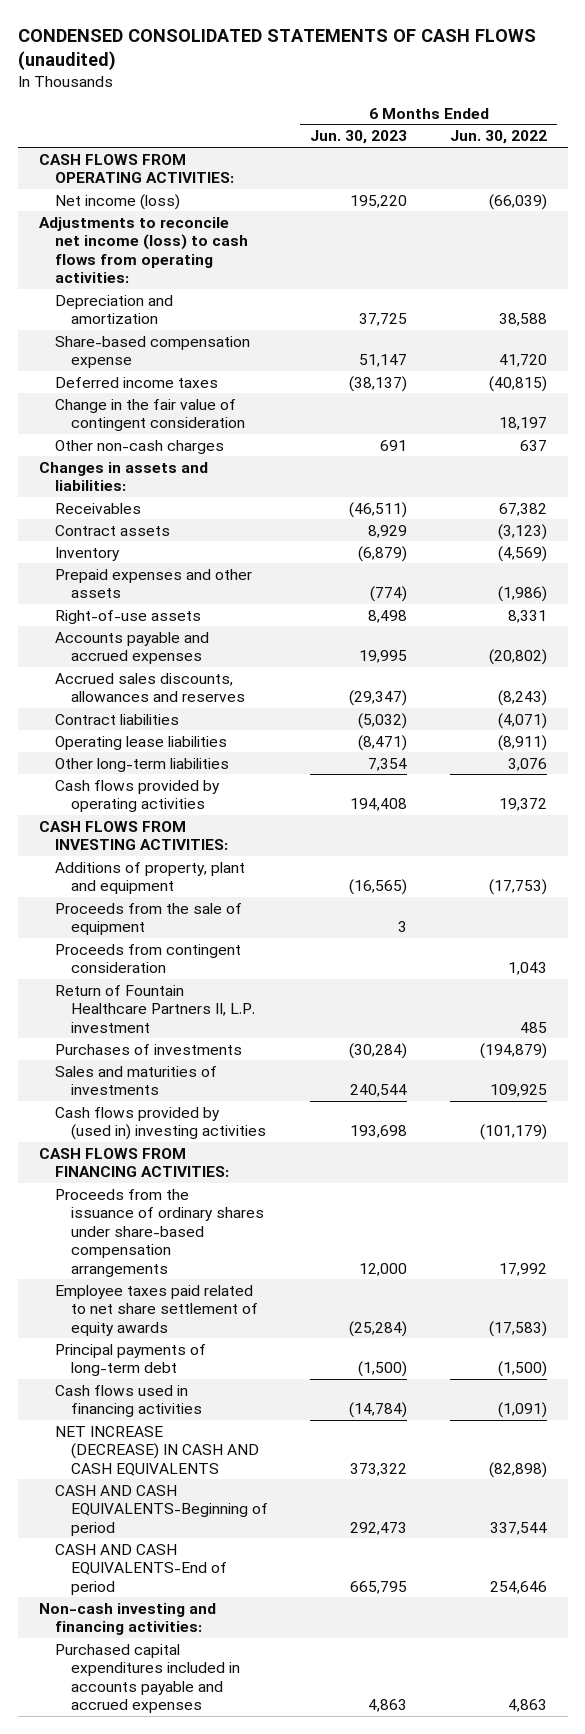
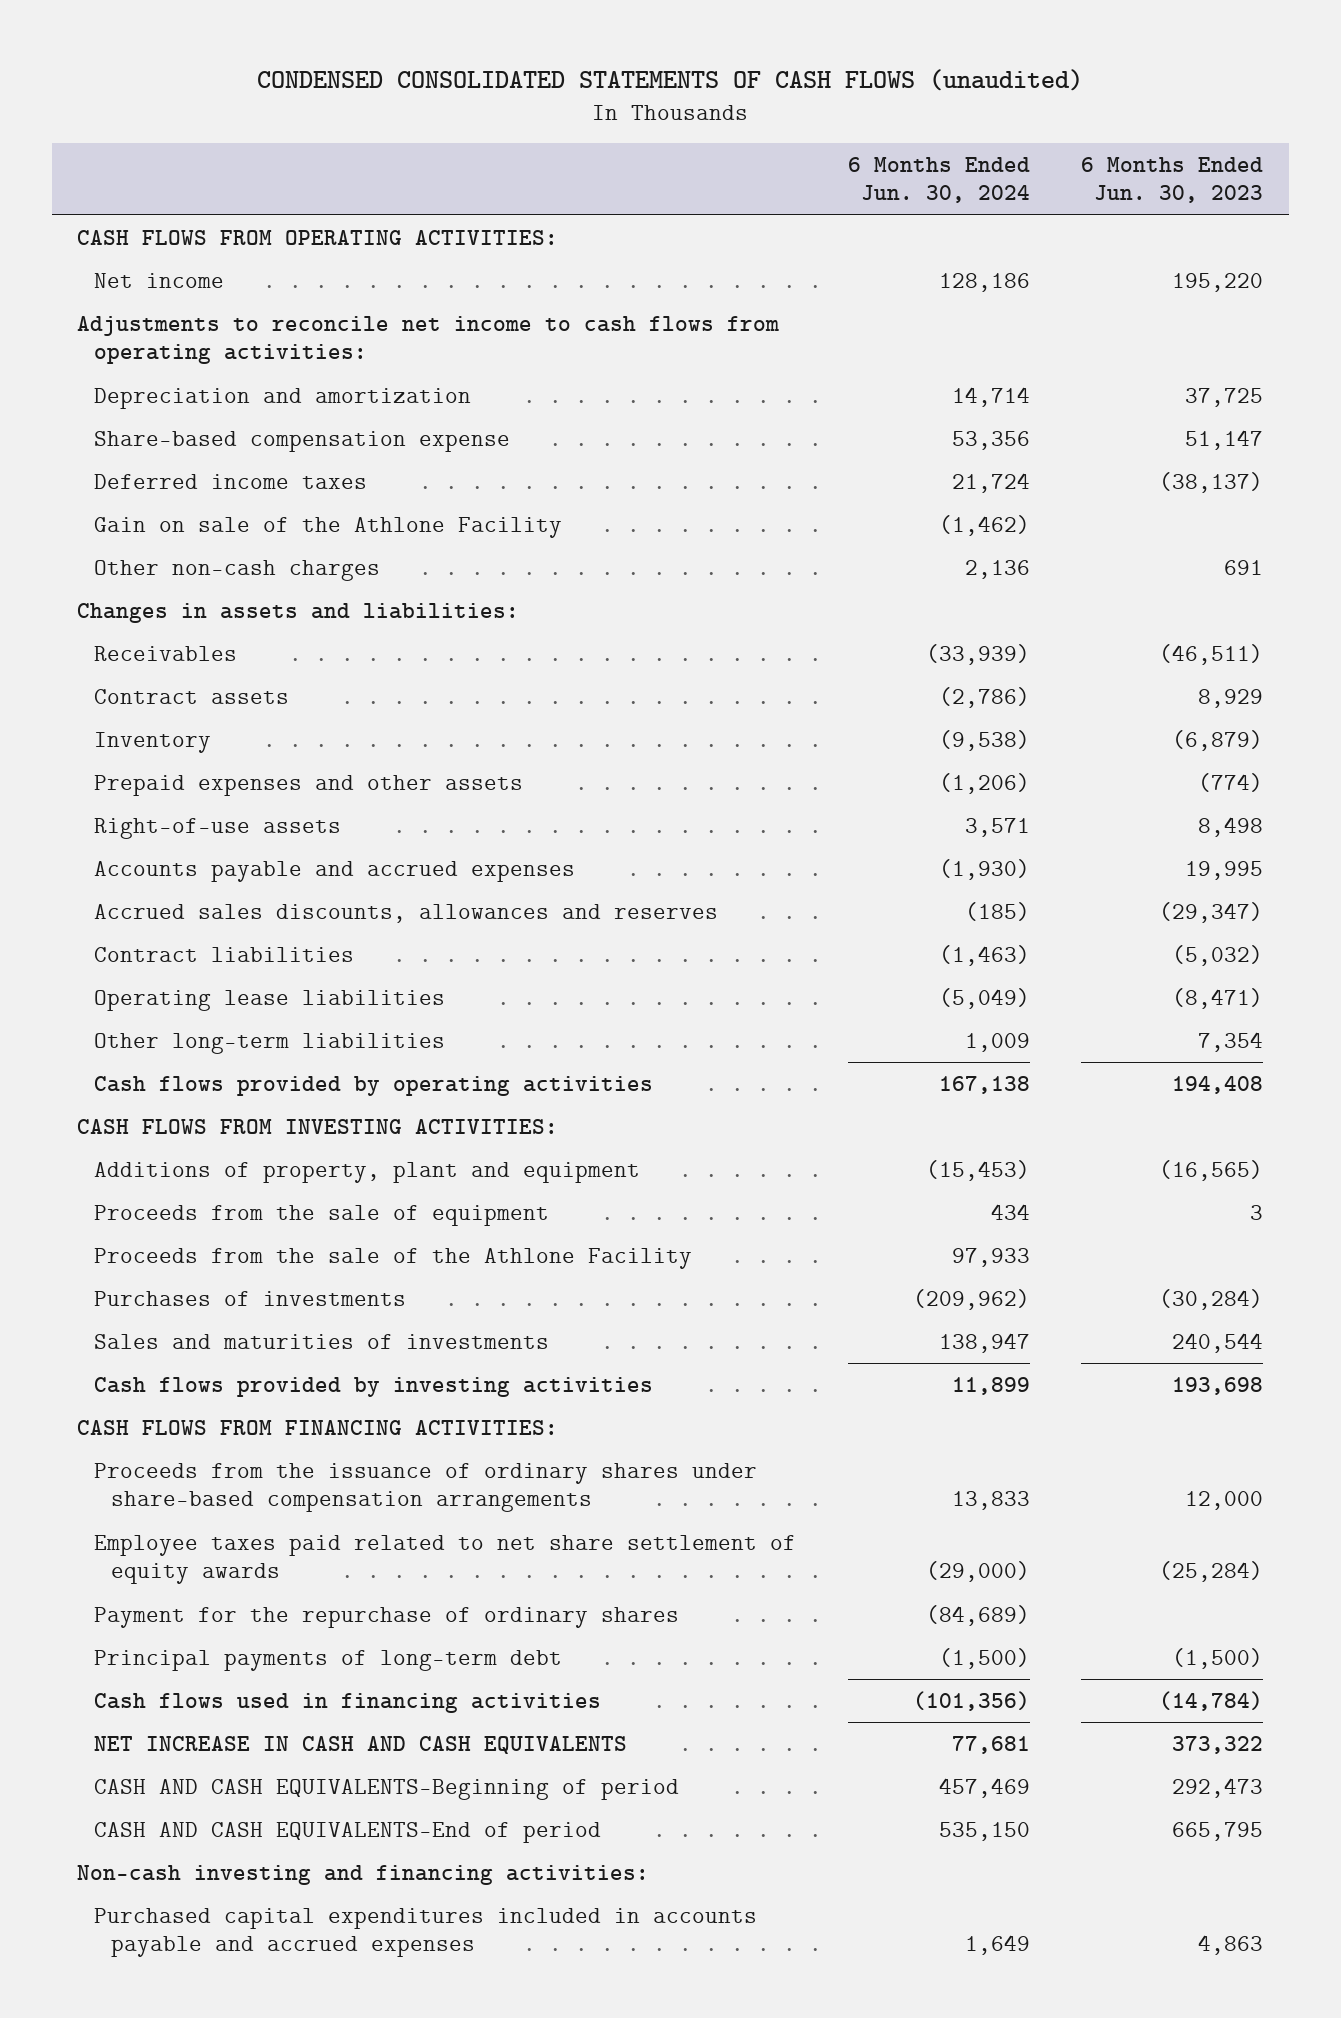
- | 6 Months Ended Jun. 30, 2023 | 6 Months Ended Jun. 30, 2022
+ | 6 Months Ended Jun. 30, 2024 | 6 Months Ended Jun. 30, 2023
- Net income (loss) | 195,220 | (66,039)
- Adjustments to reconcile net income (loss) to cash flows from operating activities:
+ Net income | 128,186 | 195,220
+ Adjustments to reconcile net income to cash flows from operating activities:
- Change in the fair value of contingent consideration | | 18,197
+ Gain on sale of the Athlone Facility | (1,462) |
- Proceeds from contingent consideration | | 1,043
- Return of Fountain Healthcare Partners II, L.P. investment | | 485
+ Proceeds from the sale of the Athlone Facility | 97,933 |
- Cash flows provided by (used in) investing activities | 193,698 | (101,179)
+ Cash flows provided by investing activities | 11,899 | 193,698
+ Payment for the repurchase of ordinary shares | (84,689) |
- NET INCREASE (DECREASE) IN CASH AND CASH EQUIVALENTS | 373,322 | (82,898)
+ NET INCREASE IN CASH AND CASH EQUIVALENTS | 77,681 | 373,322

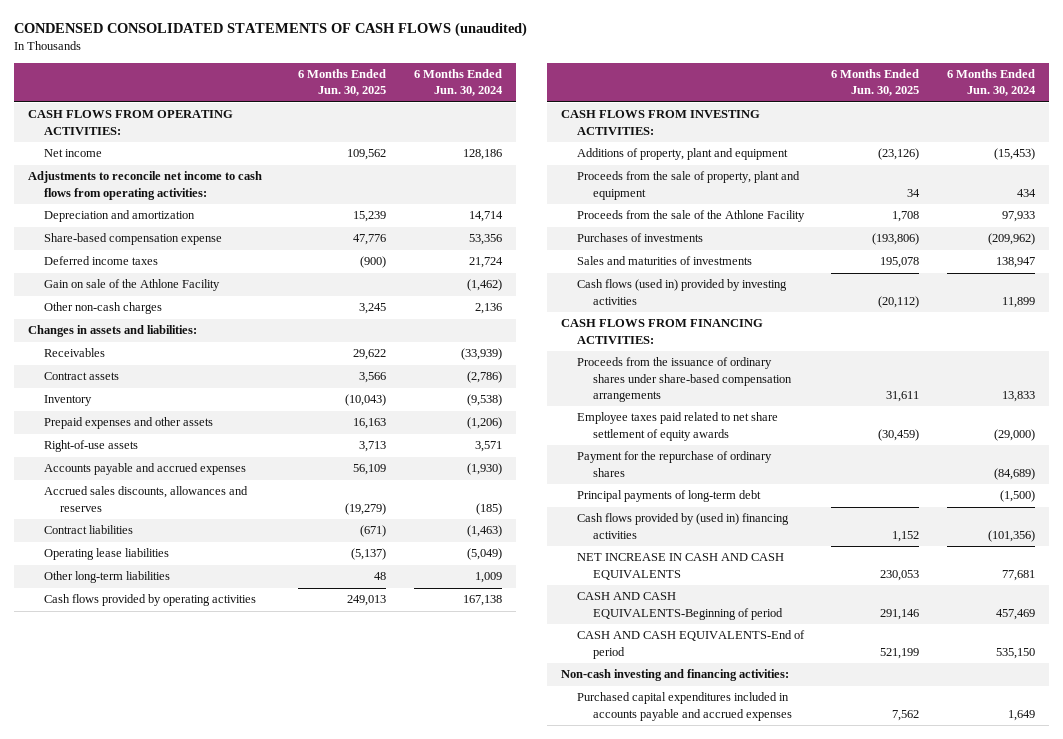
- | 6 Months Ended Jun. 30, 2024 | 6 Months Ended Jun. 30, 2023
+ | 6 Months Ended Jun. 30, 2025 | 6 Months Ended Jun. 30, 2024
- Proceeds from the sale of equipment | 434 | 3
+ Proceeds from the sale of property, plant and equipment | 34 | 434
- Cash flows provided by investing activities | 11,899 | 193,698
+ Cash flows (used in) provided by investing activities | (20,112) | 11,899
- Cash flows used in financing activities | (101,356) | (14,784)
+ Cash flows provided by (used in) financing activities | 1,152 | (101,356)

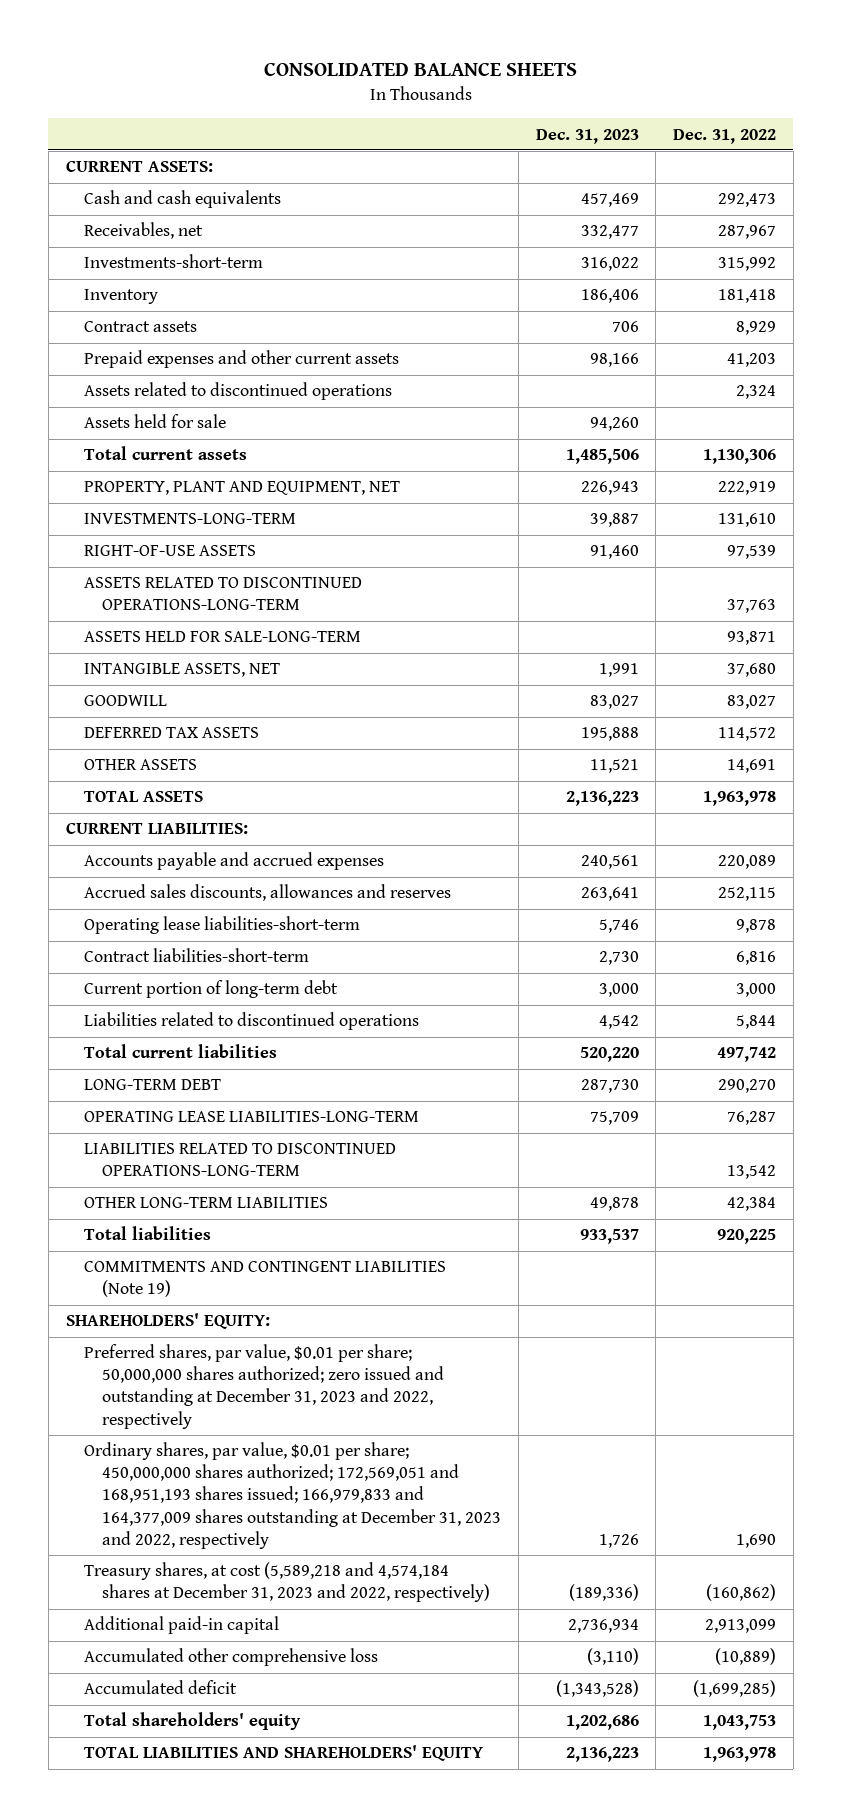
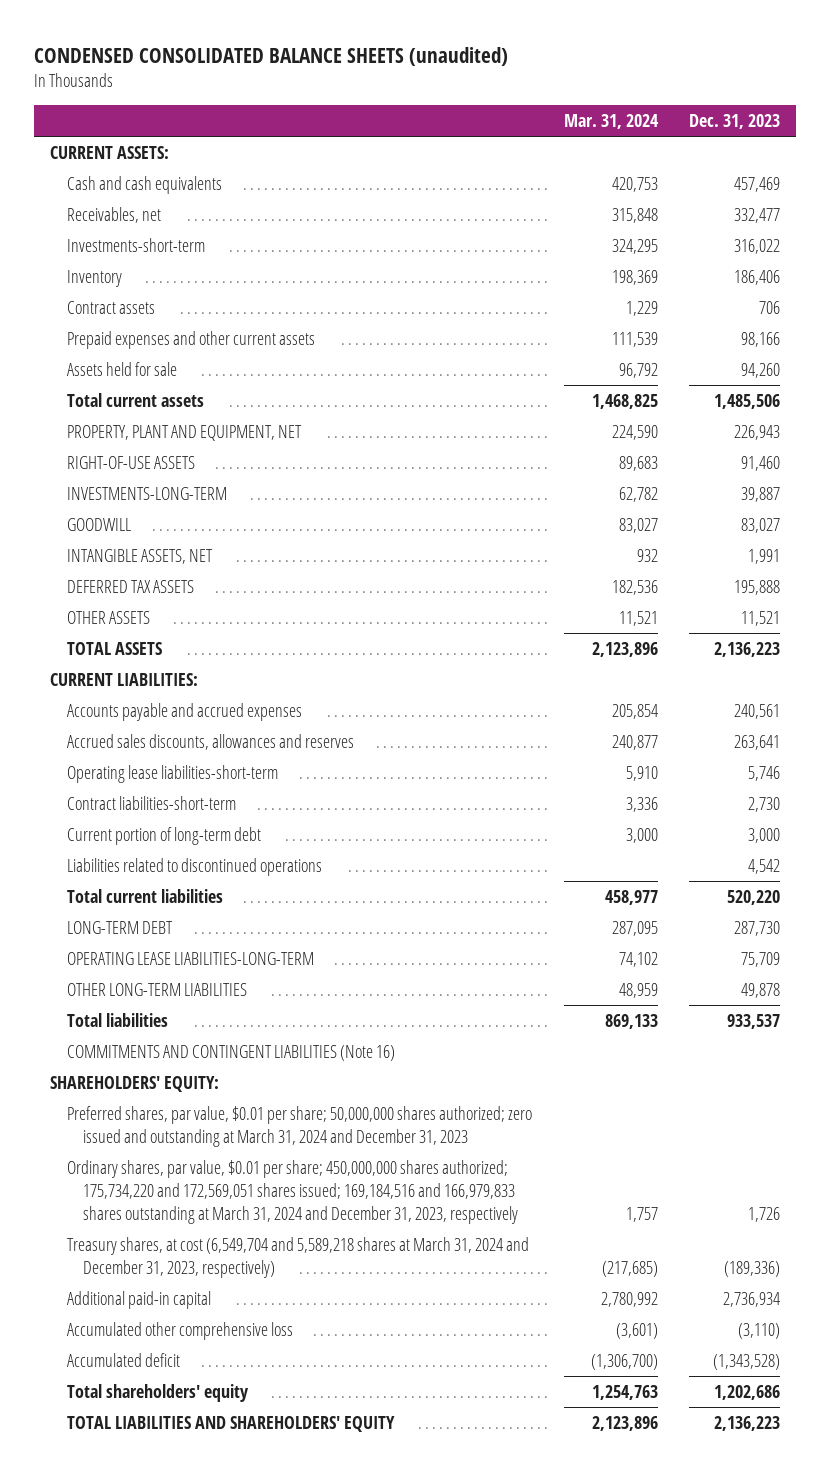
- CONSOLIDATED BALANCE SHEETS
+ CONDENSED CONSOLIDATED BALANCE SHEETS (unaudited)
- | Dec. 31, 2023 | Dec. 31, 2022
+ | Mar. 31, 2024 | Dec. 31, 2023
- Assets related to discontinued operations | | 2,324
- ASSETS RELATED TO DISCONTINUED OPERATIONS-LONG-TERM | | 37,763
- ASSETS HELD FOR SALE-LONG-TERM | | 93,871
moved down: INVESTMENTS-LONG-TERM | 62,782 | 39,887
moved down: INTANGIBLE ASSETS, NET | 932 | 1,991
- LIABILITIES RELATED TO DISCONTINUED OPERATIONS-LONG-TERM | | 13,542
- COMMITMENTS AND CONTINGENT LIABILITIES (Note 19)
+ COMMITMENTS AND CONTINGENT LIABILITIES (Note 16)
- Preferred shares, par value, $0.01 per share; 50,000,000 shares authorized; zero issued and outstanding at December 31, 2023 and 2022, respectively
- Ordinary shares, par value, $0.01 per share; 450,000,000 shares authorized; 172,569,051 and 168,951,193 shares issued; 166,979,833 and 164,377,009 shares outstanding at December 31, 2023 and 2022, respectively | 1,726 | 1,690
- Treasury shares, at cost (5,589,218 and 4,574,184 shares at December 31, 2023 and 2022, respectively) | (189,336) | (160,862)
+ Preferred shares, par value, $0.01 per share; 50,000,000 shares authorized; zero issued and outstanding at March 31, 2024 and December 31, 2023
+ Ordinary shares, par value, $0.01 per share; 450,000,000 shares authorized; 175,734,220 and 172,569,051 shares issued; 169,184,516 and 166,979,833 shares outstanding at March 31, 2024 and December 31, 2023, respectively | 1,757 | 1,726
+ Treasury shares, at cost (6,549,704 and 5,589,218 shares at March 31, 2024 and December 31, 2023, respectively) | (217,685) | (189,336)

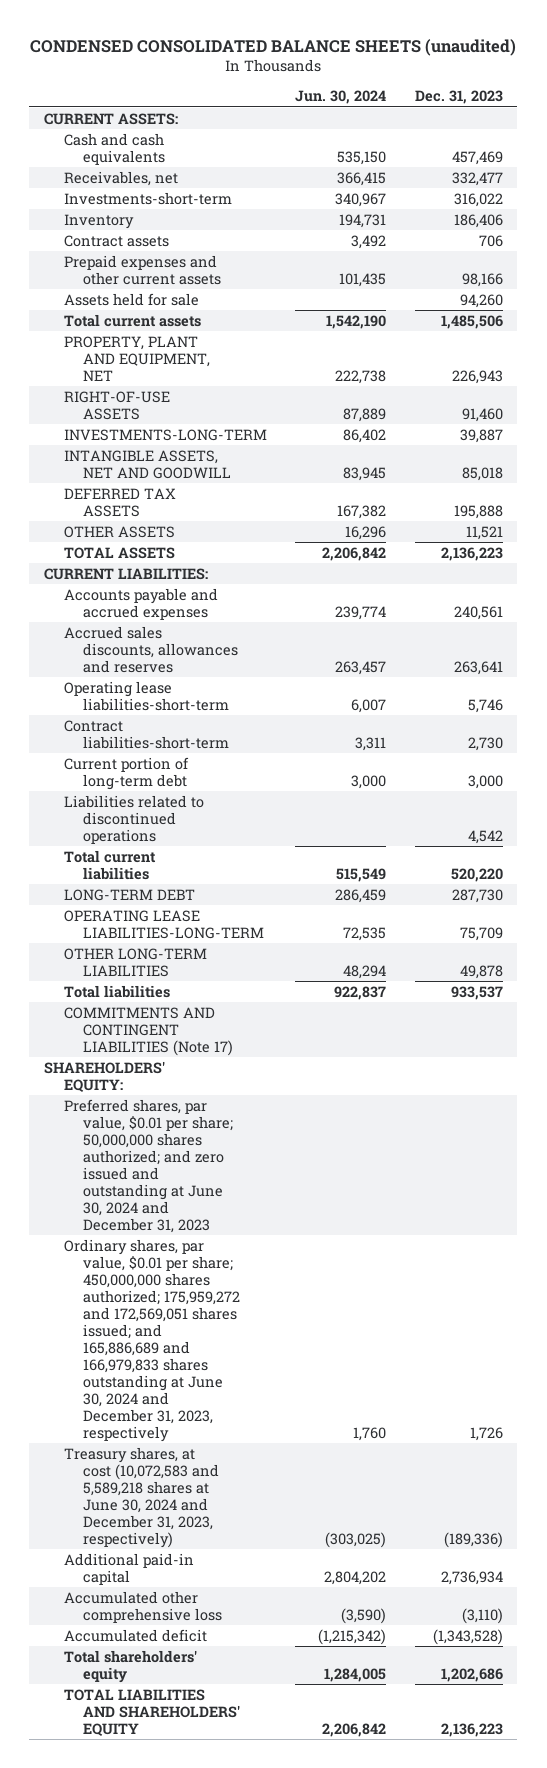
- | Mar. 31, 2024 | Dec. 31, 2023
+ | Jun. 30, 2024 | Dec. 31, 2023
- GOODWILL | 83,027 | 83,027
- INTANGIBLE ASSETS, NET | 932 | 1,991
+ INTANGIBLE ASSETS, NET AND GOODWILL | 83,945 | 85,018
- COMMITMENTS AND CONTINGENT LIABILITIES (Note 16)
+ COMMITMENTS AND CONTINGENT LIABILITIES (Note 17)
- Preferred shares, par value, $0.01 per share; 50,000,000 shares authorized; zero issued and outstanding at March 31, 2024 and December 31, 2023
- Ordinary shares, par value, $0.01 per share; 450,000,000 shares authorized; 175,734,220 and 172,569,051 shares issued; 169,184,516 and 166,979,833 shares outstanding at March 31, 2024 and December 31, 2023, respectively | 1,757 | 1,726
- Treasury shares, at cost (6,549,704 and 5,589,218 shares at March 31, 2024 and December 31, 2023, respectively) | (217,685) | (189,336)
+ Preferred shares, par value, $0.01 per share; 50,000,000 shares authorized; and zero issued and outstanding at June 30, 2024 and December 31, 2023
+ Ordinary shares, par value, $0.01 per share; 450,000,000 shares authorized; 175,959,272 and 172,569,051 shares issued; and 165,886,689 and 166,979,833 shares outstanding at June 30, 2024 and December 31, 2023, respectively | 1,760 | 1,726
+ Treasury shares, at cost (10,072,583 and 5,589,218 shares at June 30, 2024 and December 31, 2023, respectively) | (303,025) | (189,336)

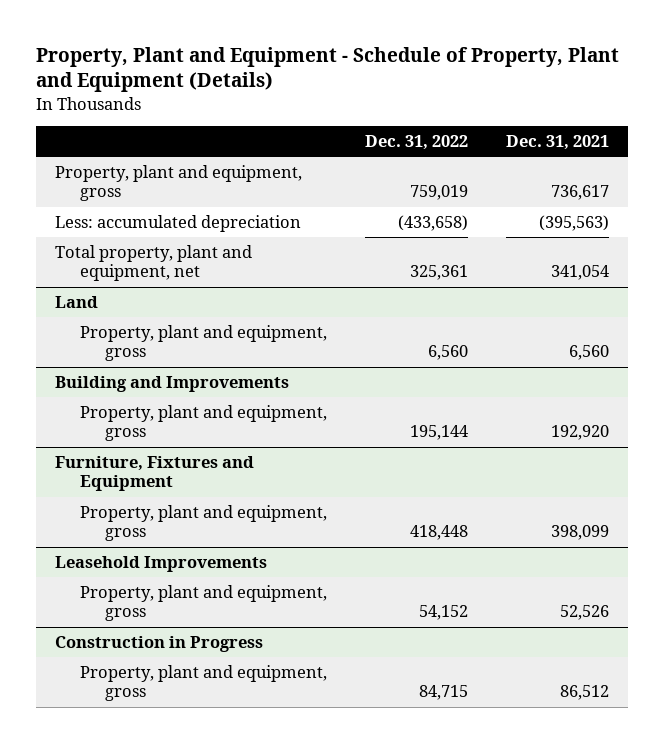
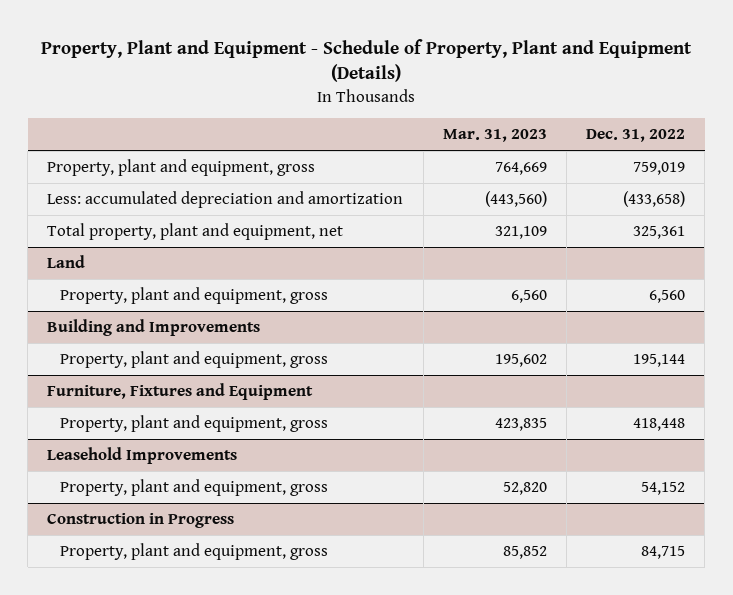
- | Dec. 31, 2022 | Dec. 31, 2021
+ | Mar. 31, 2023 | Dec. 31, 2022
- Less: accumulated depreciation | (433,658) | (395,563)
+ Less: accumulated depreciation and amortization | (443,560) | (433,658)

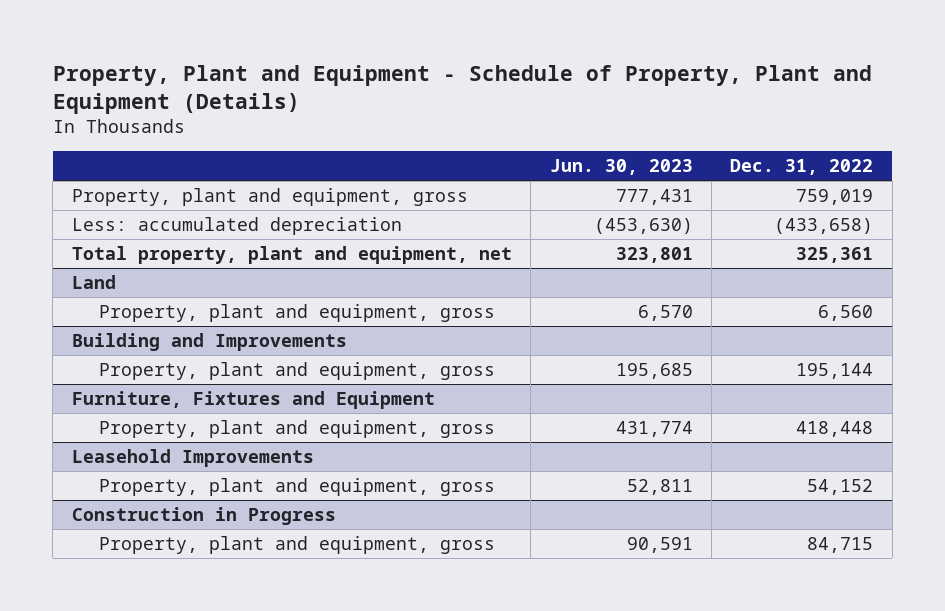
- | Mar. 31, 2023 | Dec. 31, 2022
+ | Jun. 30, 2023 | Dec. 31, 2022
- Less: accumulated depreciation and amortization | (443,560) | (433,658)
+ Less: accumulated depreciation | (453,630) | (433,658)

